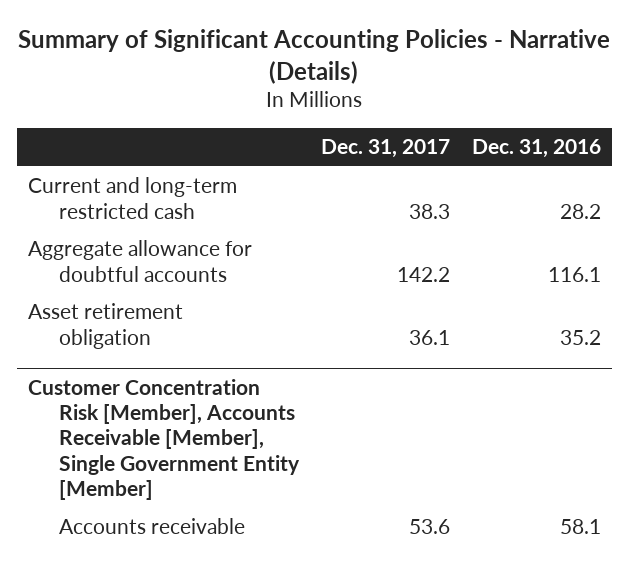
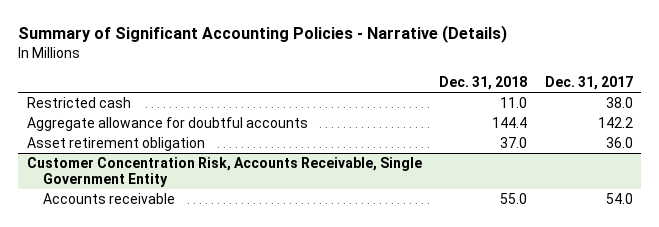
- | Dec. 31, 2017 | Dec. 31, 2016
+ | Dec. 31, 2018 | Dec. 31, 2017
- Current and long-term restricted cash | 38.3 | 28.2
+ Restricted cash | 11.0 | 38.0
- Asset retirement obligation | 36.1 | 35.2
- Customer Concentration Risk [Member], Accounts Receivable [Member], Single Government Entity [Member]
- Accounts receivable | 53.6 | 58.1
+ Asset retirement obligation | 37.0 | 36.0
+ Customer Concentration Risk, Accounts Receivable, Single Government Entity
+ Accounts receivable | 55.0 | 54.0

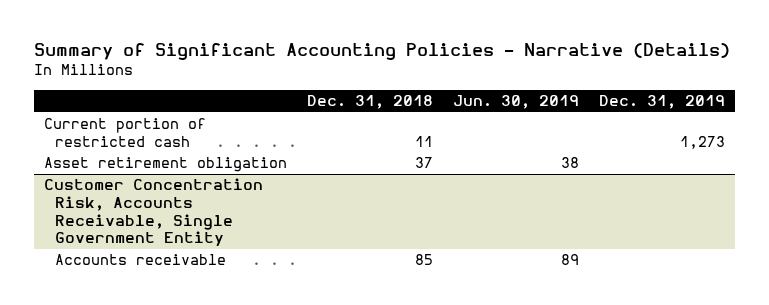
- | Dec. 31, 2018 | Dec. 31, 2017
+ | Dec. 31, 2018 | Jun. 30, 2019 | Dec. 31, 2019
- Restricted cash | 11.0 | 38.0
- Aggregate allowance for doubtful accounts | 144.4 | 142.2
- Asset retirement obligation | 37.0 | 36.0
+ Current portion of restricted cash | 11 | | 1,273
+ Asset retirement obligation | 37 | 38 |
@ Customer Concentration Risk, Accounts Receivable, Single Government Entity
- Accounts receivable | 55.0 | 54.0
+ Accounts receivable | 85 | 89 |

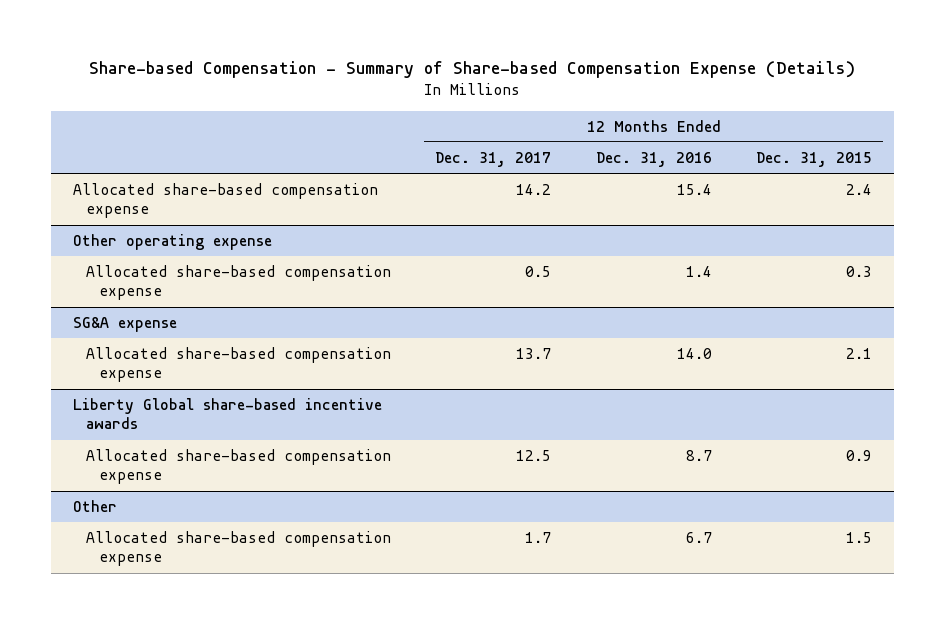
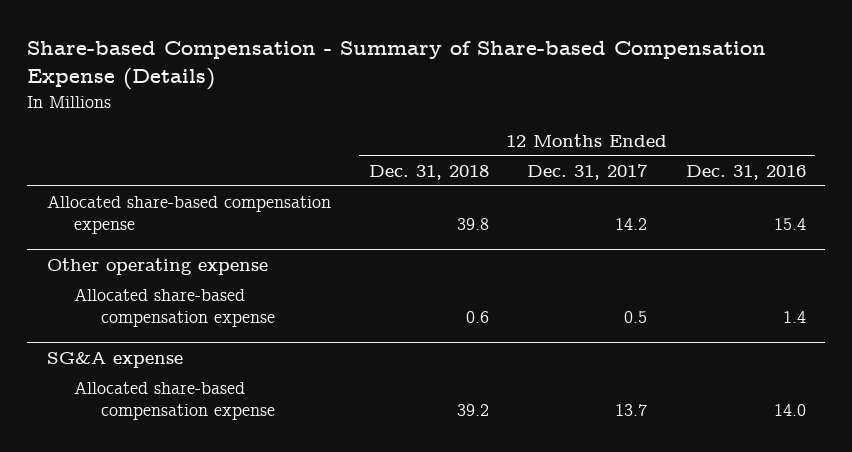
- | 12 Months Ended Dec. 31, 2017 | 12 Months Ended Dec. 31, 2016 | 12 Months Ended Dec. 31, 2015
+ | 12 Months Ended Dec. 31, 2018 | 12 Months Ended Dec. 31, 2017 | 12 Months Ended Dec. 31, 2016
- Liberty Global share-based incentive awards
- Allocated share-based compensation expense | 12.5 | 8.7 | 0.9
- Other
- Allocated share-based compensation expense | 1.7 | 6.7 | 1.5

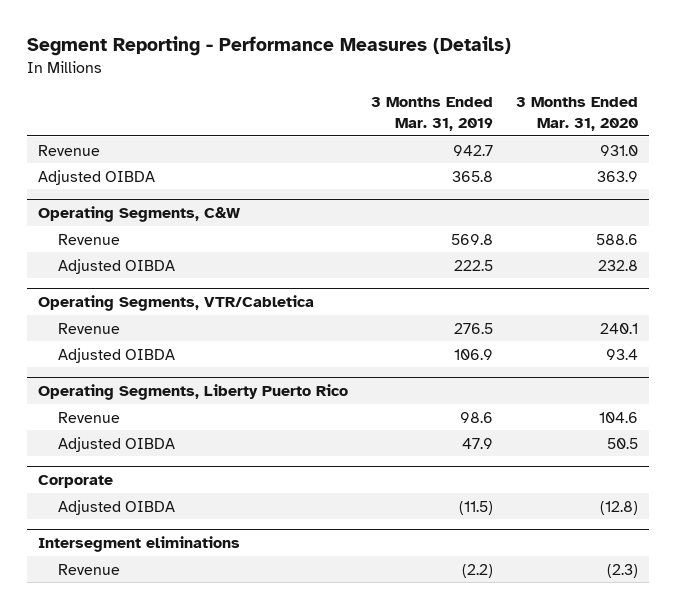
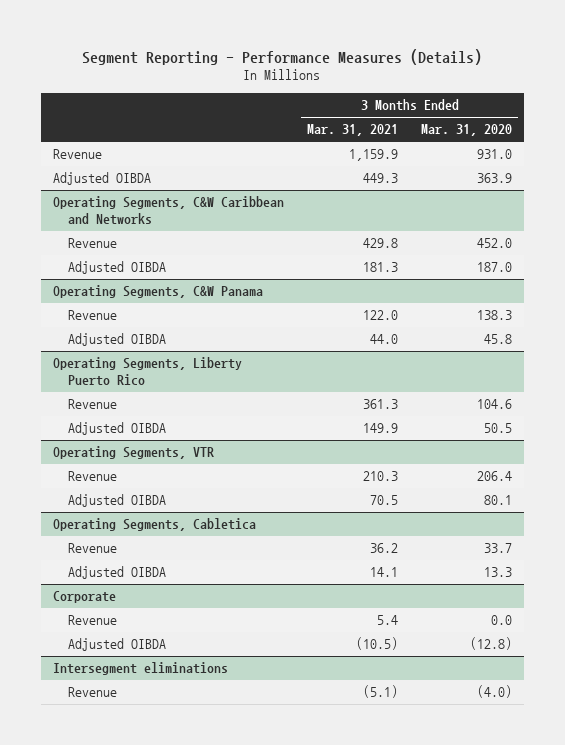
- | 3 Months Ended Mar. 31, 2019 | 3 Months Ended Mar. 31, 2020
+ | 3 Months Ended Mar. 31, 2021 | 3 Months Ended Mar. 31, 2020
- Operating Segments, C&W
- Revenue | 569.8 | 588.6
- Adjusted OIBDA | 222.5 | 232.8
- Operating Segments, VTR/Cabletica
- Revenue | 276.5 | 240.1
- Adjusted OIBDA | 106.9 | 93.4
+ Operating Segments, C&W Caribbean and Networks
+ Revenue | 429.8 | 452.0
+ Adjusted OIBDA | 181.3 | 187.0
+ Operating Segments, C&W Panama
+ Revenue | 122.0 | 138.3
+ Adjusted OIBDA | 44.0 | 45.8
+ Operating Segments, VTR
+ Revenue | 210.3 | 206.4
+ Adjusted OIBDA | 70.5 | 80.1
+ Operating Segments, Cabletica
+ Revenue | 36.2 | 33.7
+ Adjusted OIBDA | 14.1 | 13.3
@ Corporate
+ Revenue | 5.4 | 0.0
@ Intersegment eliminations
- Revenue | (2.2) | (2.3)
+ Revenue | (5.1) | (4.0)

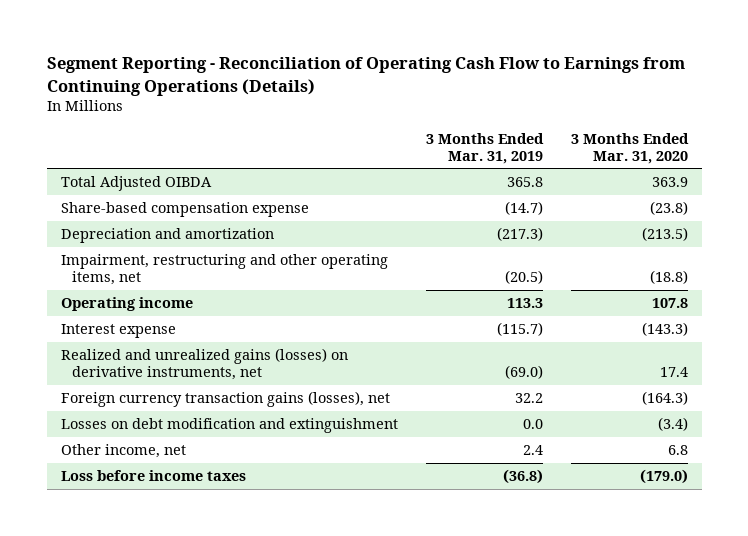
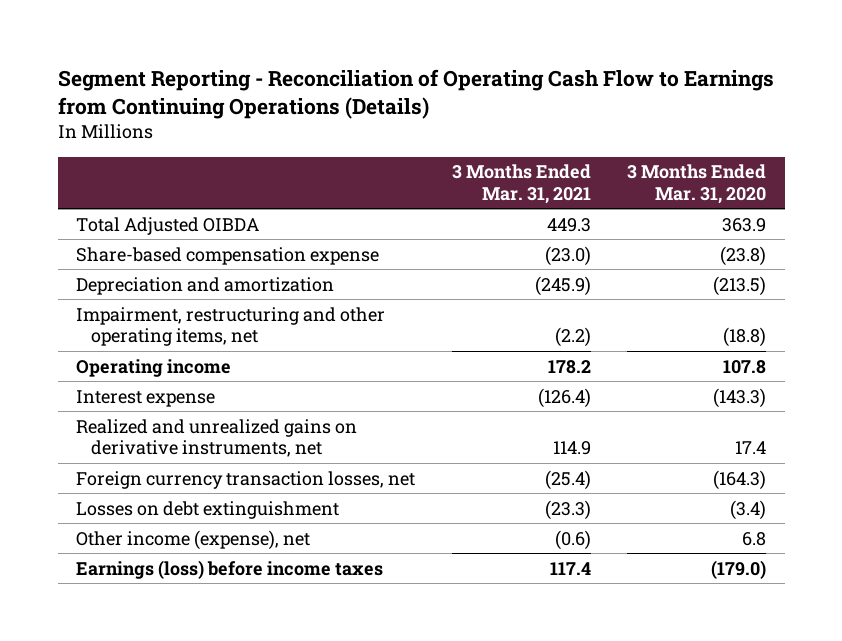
- | 3 Months Ended Mar. 31, 2019 | 3 Months Ended Mar. 31, 2020
+ | 3 Months Ended Mar. 31, 2021 | 3 Months Ended Mar. 31, 2020
- Realized and unrealized gains (losses) on derivative instruments, net | (69.0) | 17.4
- Foreign currency transaction gains (losses), net | 32.2 | (164.3)
- Losses on debt modification and extinguishment | 0.0 | (3.4)
- Other income, net | 2.4 | 6.8
- Loss before income taxes | (36.8) | (179.0)
+ Realized and unrealized gains on derivative instruments, net | 114.9 | 17.4
+ Foreign currency transaction losses, net | (25.4) | (164.3)
+ Losses on debt extinguishment | (23.3) | (3.4)
+ Other income (expense), net | (0.6) | 6.8
+ Earnings (loss) before income taxes | 117.4 | (179.0)

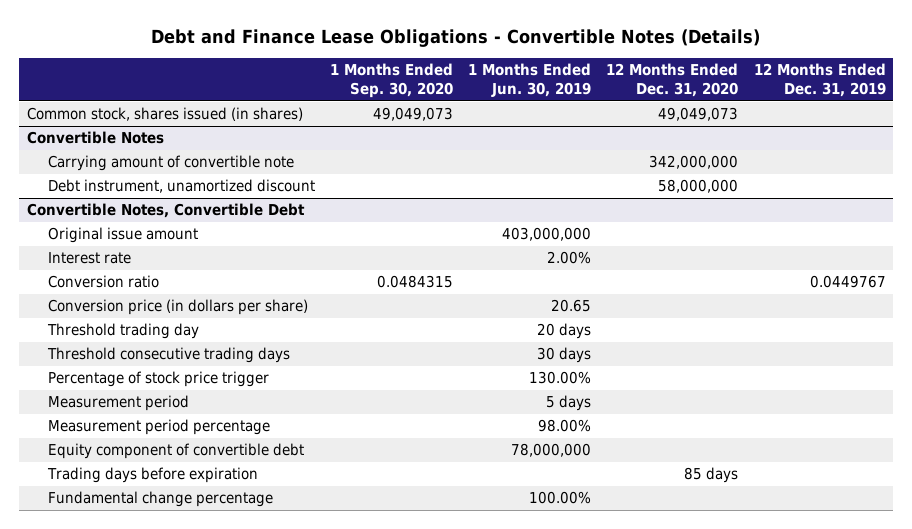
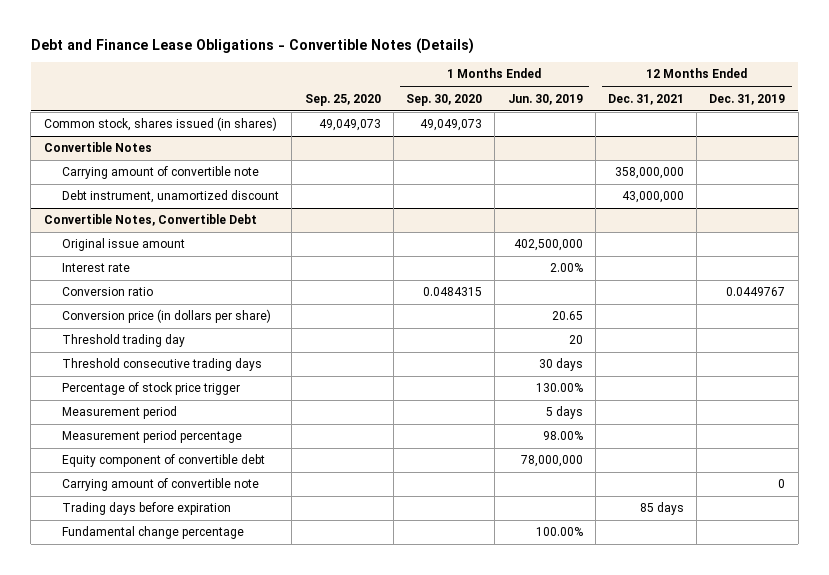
- | 1 Months Ended Sep. 30, 2020 | 1 Months Ended Jun. 30, 2019 | 12 Months Ended Dec. 31, 2020 | 12 Months Ended Dec. 31, 2019
+ | Sep. 25, 2020 | 1 Months Ended Sep. 30, 2020 | 1 Months Ended Jun. 30, 2019 | 12 Months Ended Dec. 31, 2021 | 12 Months Ended Dec. 31, 2019
@ Convertible Notes, Convertible Debt
- Original issue amount | | 403,000,000 | |
+ Original issue amount | | | 402,500,000 | |
- Threshold trading day | | 20 days | |
+ Threshold trading day | | | 20 | |
+ Carrying amount of convertible note | | | | | 0

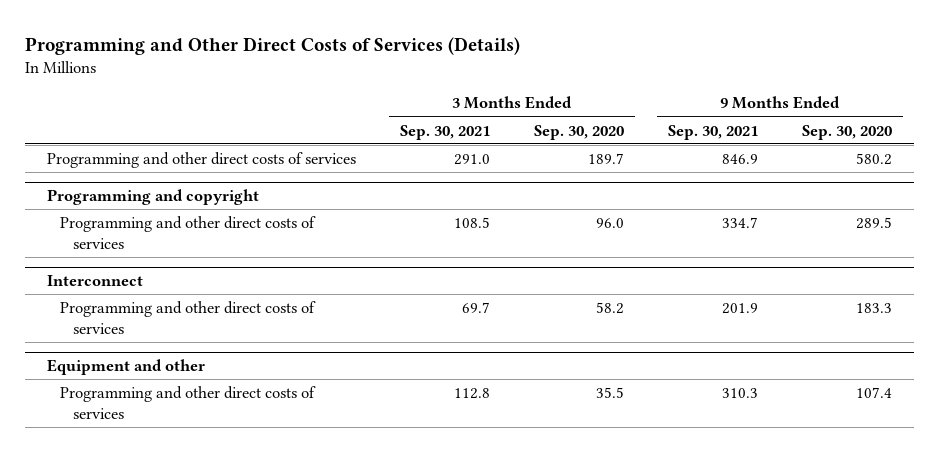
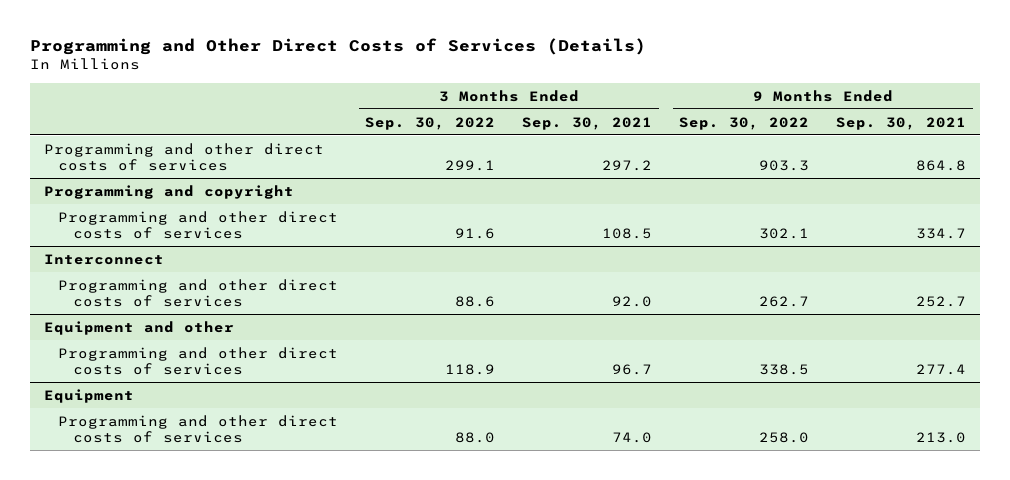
- | 3 Months Ended Sep. 30, 2021 | 3 Months Ended Sep. 30, 2020 | 9 Months Ended Sep. 30, 2021 | 9 Months Ended Sep. 30, 2020
+ | 3 Months Ended Sep. 30, 2022 | 3 Months Ended Sep. 30, 2021 | 9 Months Ended Sep. 30, 2022 | 9 Months Ended Sep. 30, 2021
- Programming and other direct costs of services | 291.0 | 189.7 | 846.9 | 580.2
+ Programming and other direct costs of services | 299.1 | 297.2 | 903.3 | 864.8
@ Interconnect
- Programming and other direct costs of services | 69.7 | 58.2 | 201.9 | 183.3
+ Programming and other direct costs of services | 88.6 | 92.0 | 262.7 | 252.7
@ Equipment and other
- Programming and other direct costs of services | 112.8 | 35.5 | 310.3 | 107.4
+ Programming and other direct costs of services | 118.9 | 96.7 | 338.5 | 277.4
+ Equipment
+ Programming and other direct costs of services | 88.0 | 74.0 | 258.0 | 213.0

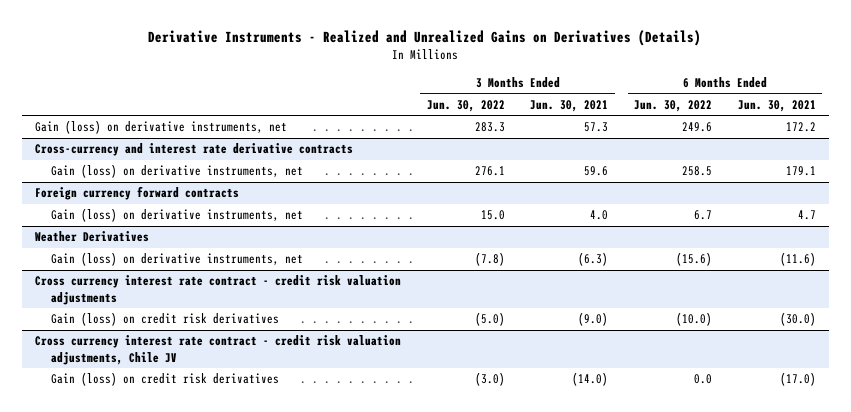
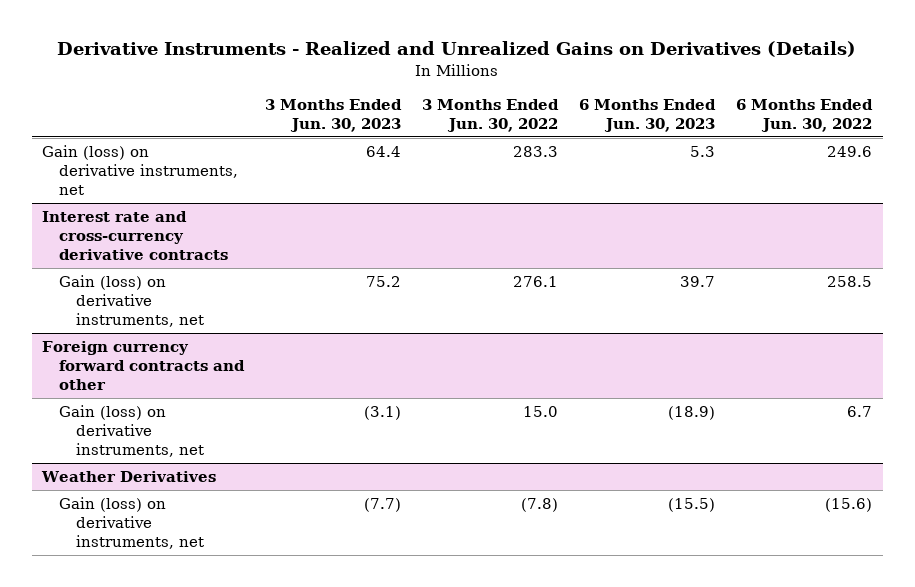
- | 3 Months Ended Jun. 30, 2022 | 3 Months Ended Jun. 30, 2021 | 6 Months Ended Jun. 30, 2022 | 6 Months Ended Jun. 30, 2021
+ | 3 Months Ended Jun. 30, 2023 | 3 Months Ended Jun. 30, 2022 | 6 Months Ended Jun. 30, 2023 | 6 Months Ended Jun. 30, 2022
- Cross-currency and interest rate derivative contracts
+ Interest rate and cross-currency derivative contracts
- Foreign currency forward contracts
+ Foreign currency forward contracts and other
- Cross currency interest rate contract - credit risk valuation adjustments
- Gain (loss) on credit risk derivatives | (5.0) | (9.0) | (10.0) | (30.0)
- Cross currency interest rate contract - credit risk valuation adjustments, Chile JV
- Gain (loss) on credit risk derivatives | (3.0) | (14.0) | 0.0 | (17.0)

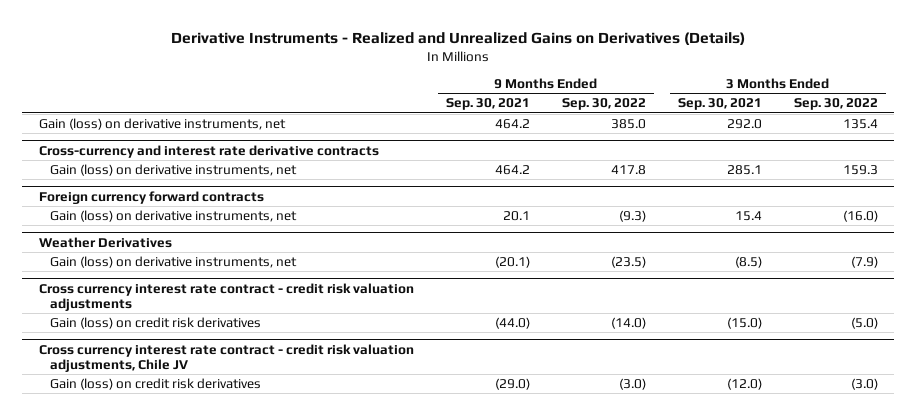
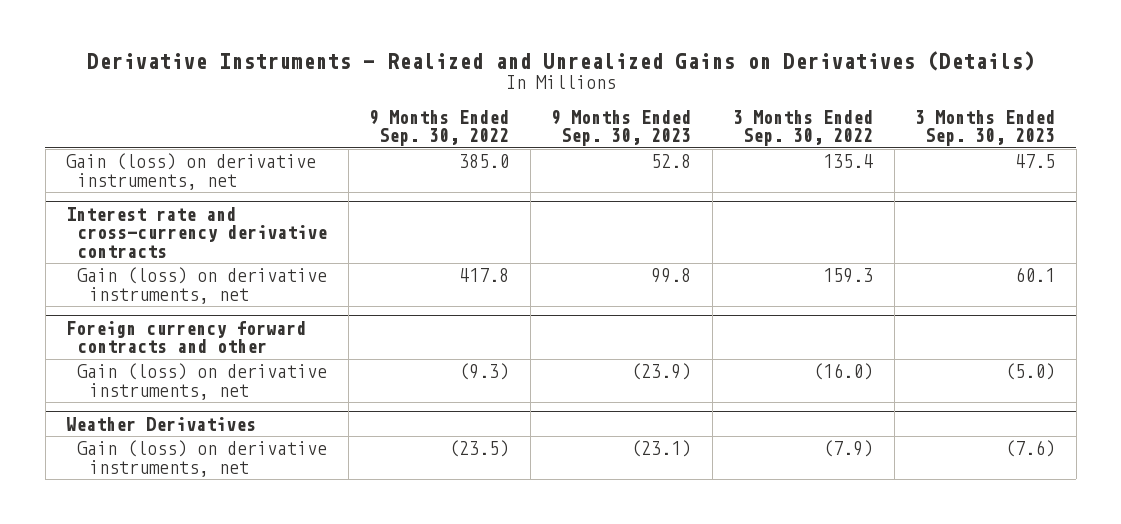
- | 9 Months Ended Sep. 30, 2021 | 9 Months Ended Sep. 30, 2022 | 3 Months Ended Sep. 30, 2021 | 3 Months Ended Sep. 30, 2022
+ | 9 Months Ended Sep. 30, 2022 | 9 Months Ended Sep. 30, 2023 | 3 Months Ended Sep. 30, 2022 | 3 Months Ended Sep. 30, 2023
- Cross-currency and interest rate derivative contracts
+ Interest rate and cross-currency derivative contracts
- Foreign currency forward contracts
+ Foreign currency forward contracts and other
- Cross currency interest rate contract - credit risk valuation adjustments
- Gain (loss) on credit risk derivatives | (44.0) | (14.0) | (15.0) | (5.0)
- Cross currency interest rate contract - credit risk valuation adjustments, Chile JV
- Gain (loss) on credit risk derivatives | (29.0) | (3.0) | (12.0) | (3.0)

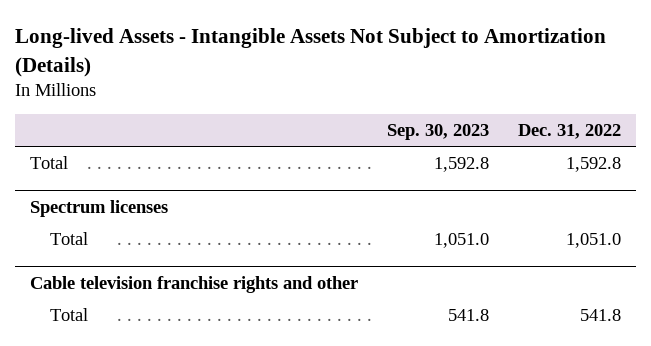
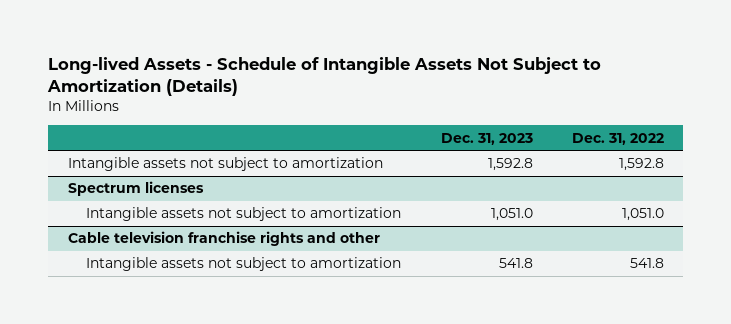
- Long-lived Assets - Intangible Assets Not Subject to Amortization (Details)
+ Long-lived Assets - Schedule of Intangible Assets Not Subject to Amortization (Details)
- | Sep. 30, 2023 | Dec. 31, 2022
+ | Dec. 31, 2023 | Dec. 31, 2022
- Total | 1,592.8 | 1,592.8
+ Intangible assets not subject to amortization | 1,592.8 | 1,592.8
@ Spectrum licenses
- Total | 1,051.0 | 1,051.0
+ Intangible assets not subject to amortization | 1,051.0 | 1,051.0
@ Cable television franchise rights and other
- Total | 541.8 | 541.8
+ Intangible assets not subject to amortization | 541.8 | 541.8

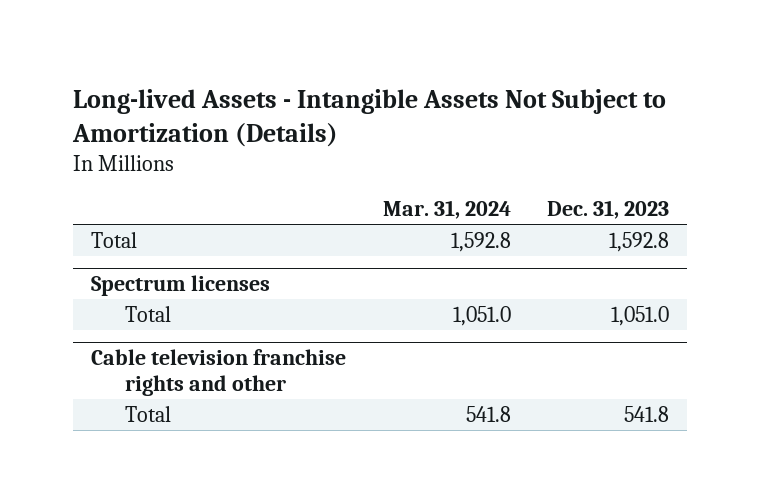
- Long-lived Assets - Schedule of Intangible Assets Not Subject to Amortization (Details)
+ Long-lived Assets - Intangible Assets Not Subject to Amortization (Details)
- | Dec. 31, 2023 | Dec. 31, 2022
+ | Mar. 31, 2024 | Dec. 31, 2023
- Intangible assets not subject to amortization | 1,592.8 | 1,592.8
+ Total | 1,592.8 | 1,592.8
@ Spectrum licenses
- Intangible assets not subject to amortization | 1,051.0 | 1,051.0
+ Total | 1,051.0 | 1,051.0
@ Cable television franchise rights and other
- Intangible assets not subject to amortization | 541.8 | 541.8
+ Total | 541.8 | 541.8

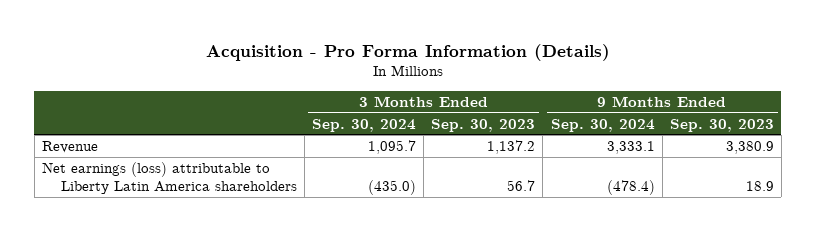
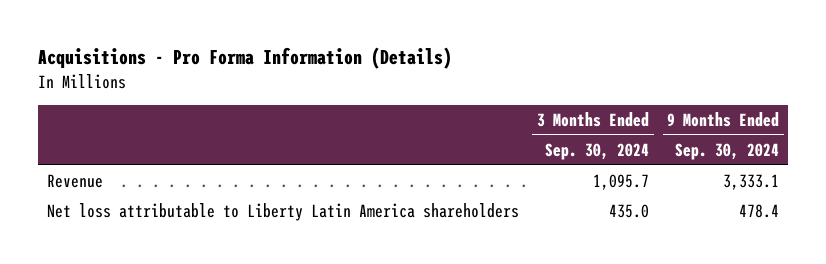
- Acquisition - Pro Forma Information (Details)
+ Acquisitions - Pro Forma Information (Details)
- | 3 Months Ended Sep. 30, 2024 | 3 Months Ended Sep. 30, 2023 | 9 Months Ended Sep. 30, 2024 | 9 Months Ended Sep. 30, 2023
+ | 3 Months Ended Sep. 30, 2024 | 9 Months Ended Sep. 30, 2024
- Net earnings (loss) attributable to Liberty Latin America shareholders | (435.0) | 56.7 | (478.4) | 18.9
+ Net loss attributable to Liberty Latin America shareholders | 435.0 | 478.4

